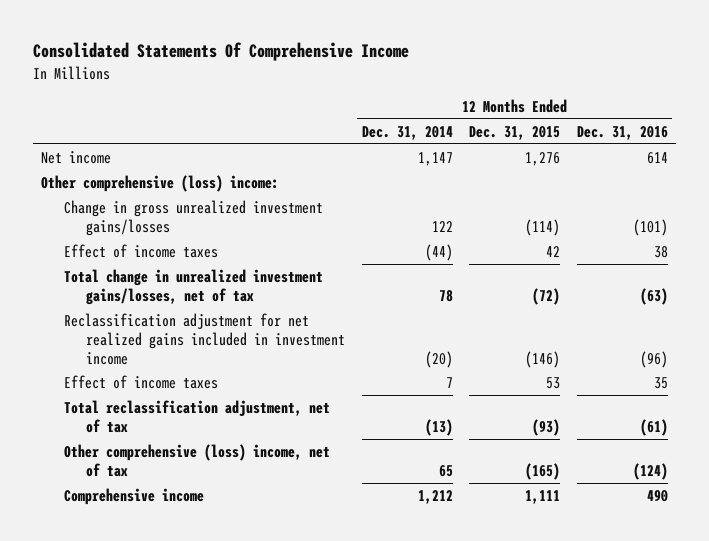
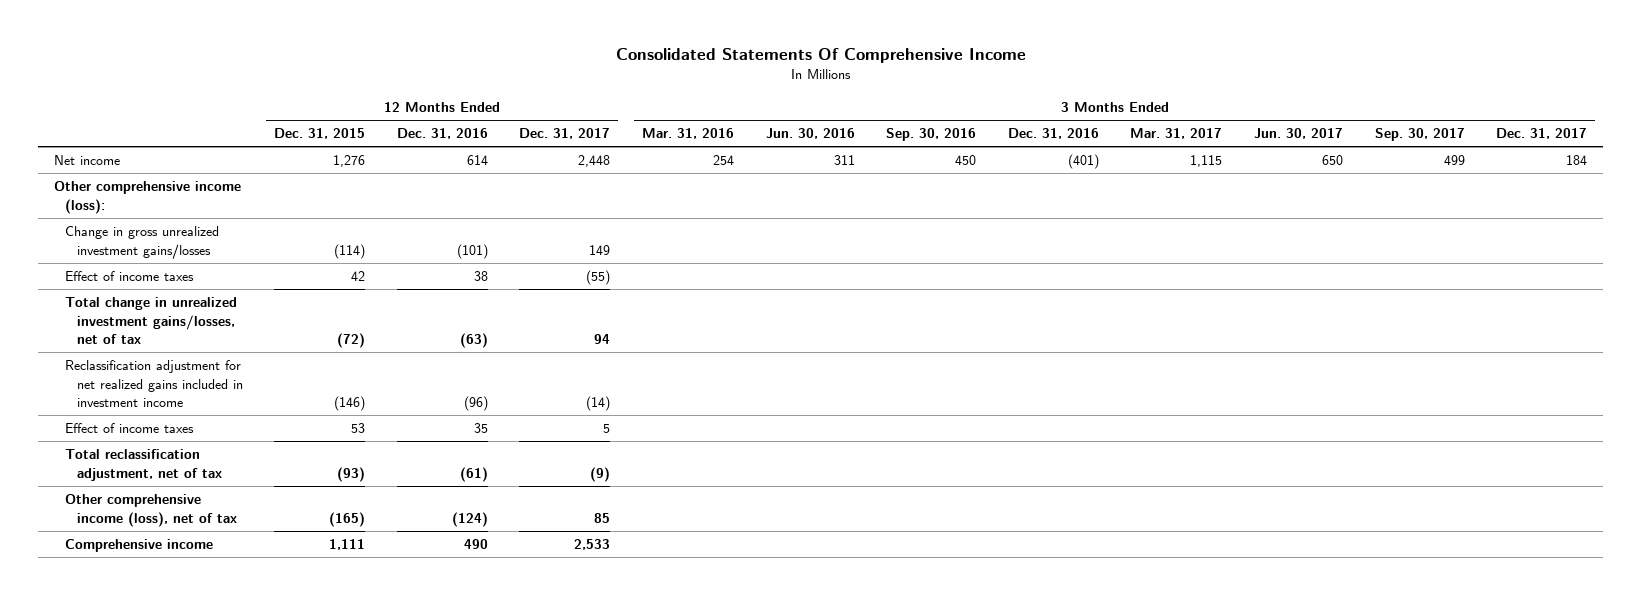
- | 12 Months Ended Dec. 31, 2014 | 12 Months Ended Dec. 31, 2015 | 12 Months Ended Dec. 31, 2016
+ | 12 Months Ended Dec. 31, 2015 | 12 Months Ended Dec. 31, 2016 | 12 Months Ended Dec. 31, 2017 | 3 Months Ended Mar. 31, 2016 | 3 Months Ended Jun. 30, 2016 | 3 Months Ended Sep. 30, 2016 | 3 Months Ended Dec. 31, 2016 | 3 Months Ended Mar. 31, 2017 | 3 Months Ended Jun. 30, 2017 | 3 Months Ended Sep. 30, 2017 | 3 Months Ended Dec. 31, 2017
- Other comprehensive (loss) income:
+ Other comprehensive income (loss):
- Other comprehensive (loss) income, net of tax | 65 | (165) | (124)
+ Other comprehensive income (loss), net of tax | (165) | (124) | 85 | | | | | | | |

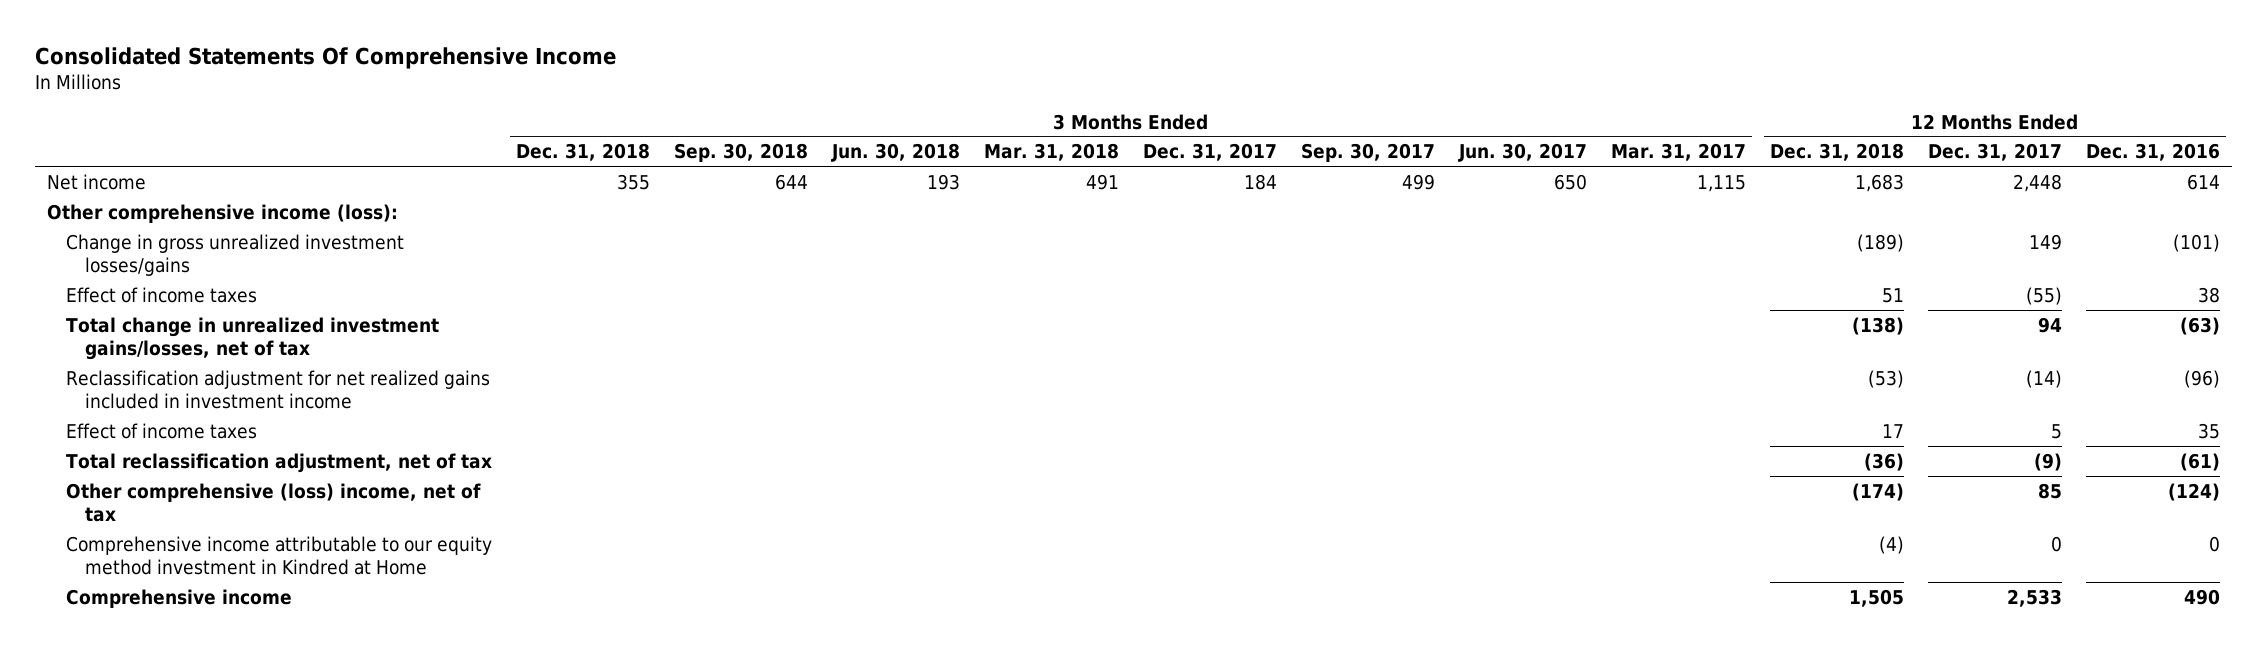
- | 12 Months Ended Dec. 31, 2015 | 12 Months Ended Dec. 31, 2016 | 12 Months Ended Dec. 31, 2017 | 3 Months Ended Mar. 31, 2016 | 3 Months Ended Jun. 30, 2016 | 3 Months Ended Sep. 30, 2016 | 3 Months Ended Dec. 31, 2016 | 3 Months Ended Mar. 31, 2017 | 3 Months Ended Jun. 30, 2017 | 3 Months Ended Sep. 30, 2017 | 3 Months Ended Dec. 31, 2017
+ | 3 Months Ended Dec. 31, 2018 | 3 Months Ended Sep. 30, 2018 | 3 Months Ended Jun. 30, 2018 | 3 Months Ended Mar. 31, 2018 | 3 Months Ended Dec. 31, 2017 | 3 Months Ended Sep. 30, 2017 | 3 Months Ended Jun. 30, 2017 | 3 Months Ended Mar. 31, 2017 | 12 Months Ended Dec. 31, 2018 | 12 Months Ended Dec. 31, 2017 | 12 Months Ended Dec. 31, 2016
- Change in gross unrealized investment gains/losses | (114) | (101) | 149 | | | | | | | |
+ Change in gross unrealized investment losses/gains | | | | | | | | | (189) | 149 | (101)
- Other comprehensive income (loss), net of tax | (165) | (124) | 85 | | | | | | | |
+ Other comprehensive (loss) income, net of tax | | | | | | | | | (174) | 85 | (124)
+ Comprehensive income attributable to our equity method investment in Kindred at Home | | | | | | | | | (4) | 0 | 0

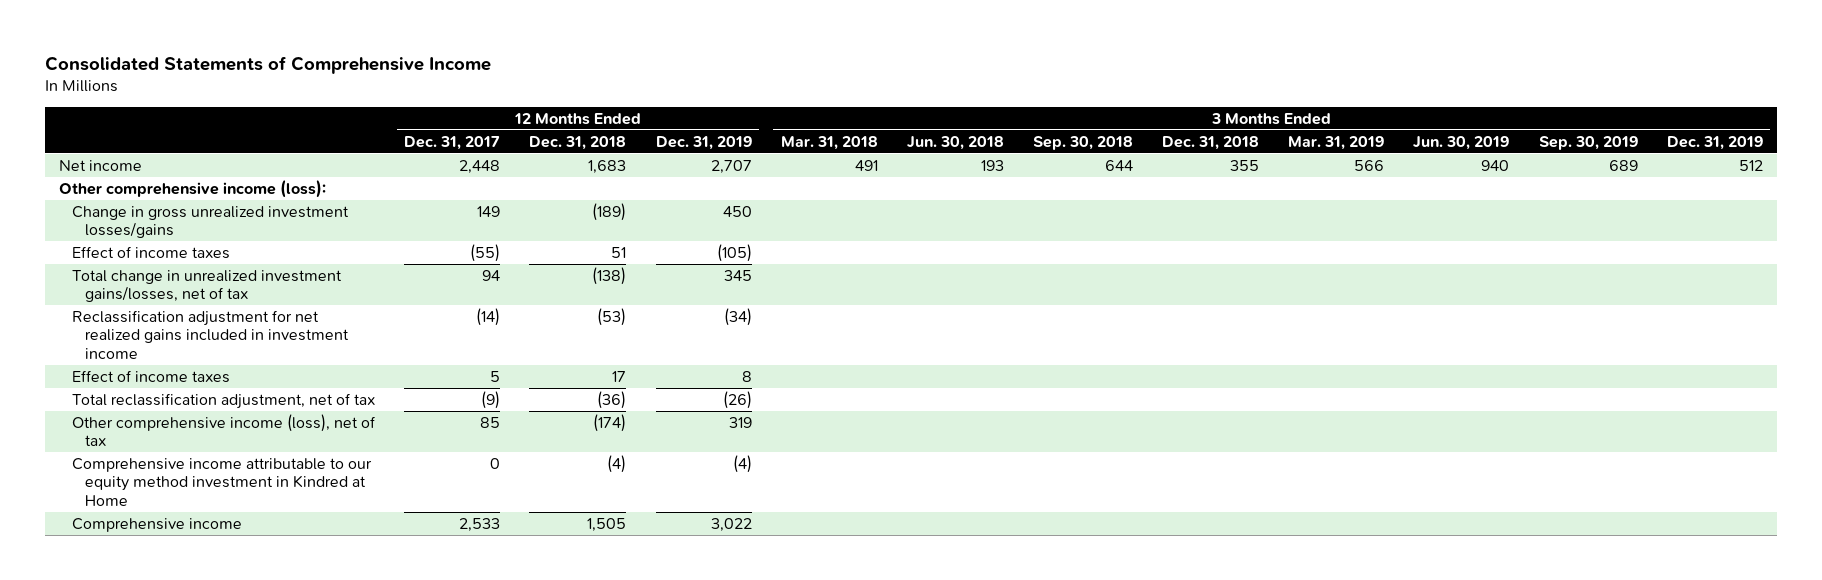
- Consolidated Statements Of Comprehensive Income
+ Consolidated Statements of Comprehensive Income
- | 3 Months Ended Dec. 31, 2018 | 3 Months Ended Sep. 30, 2018 | 3 Months Ended Jun. 30, 2018 | 3 Months Ended Mar. 31, 2018 | 3 Months Ended Dec. 31, 2017 | 3 Months Ended Sep. 30, 2017 | 3 Months Ended Jun. 30, 2017 | 3 Months Ended Mar. 31, 2017 | 12 Months Ended Dec. 31, 2018 | 12 Months Ended Dec. 31, 2017 | 12 Months Ended Dec. 31, 2016
+ | 12 Months Ended Dec. 31, 2017 | 12 Months Ended Dec. 31, 2018 | 12 Months Ended Dec. 31, 2019 | 3 Months Ended Mar. 31, 2018 | 3 Months Ended Jun. 30, 2018 | 3 Months Ended Sep. 30, 2018 | 3 Months Ended Dec. 31, 2018 | 3 Months Ended Mar. 31, 2019 | 3 Months Ended Jun. 30, 2019 | 3 Months Ended Sep. 30, 2019 | 3 Months Ended Dec. 31, 2019
- Other comprehensive (loss) income, net of tax | | | | | | | | | (174) | 85 | (124)
+ Other comprehensive income (loss), net of tax | 85 | (174) | 319 | | | | | | | |

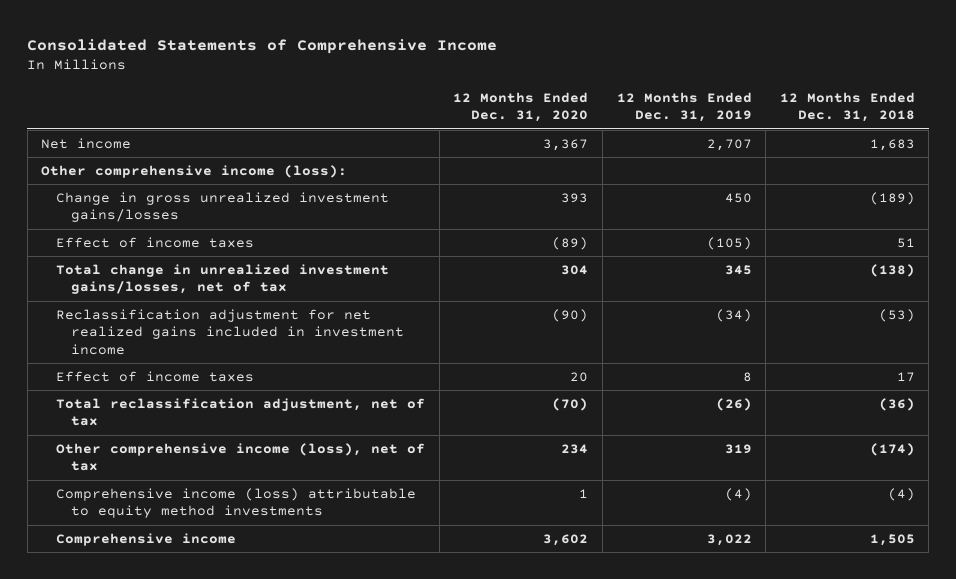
- | 12 Months Ended Dec. 31, 2017 | 12 Months Ended Dec. 31, 2018 | 12 Months Ended Dec. 31, 2019 | 3 Months Ended Mar. 31, 2018 | 3 Months Ended Jun. 30, 2018 | 3 Months Ended Sep. 30, 2018 | 3 Months Ended Dec. 31, 2018 | 3 Months Ended Mar. 31, 2019 | 3 Months Ended Jun. 30, 2019 | 3 Months Ended Sep. 30, 2019 | 3 Months Ended Dec. 31, 2019
+ | 12 Months Ended Dec. 31, 2020 | 12 Months Ended Dec. 31, 2019 | 12 Months Ended Dec. 31, 2018
- Change in gross unrealized investment losses/gains | 149 | (189) | 450 | | | | | | | |
+ Change in gross unrealized investment gains/losses | 393 | 450 | (189)
- Comprehensive income attributable to our equity method investment in Kindred at Home | 0 | (4) | (4) | | | | | | | |
+ Comprehensive income (loss) attributable to equity method investments | 1 | (4) | (4)

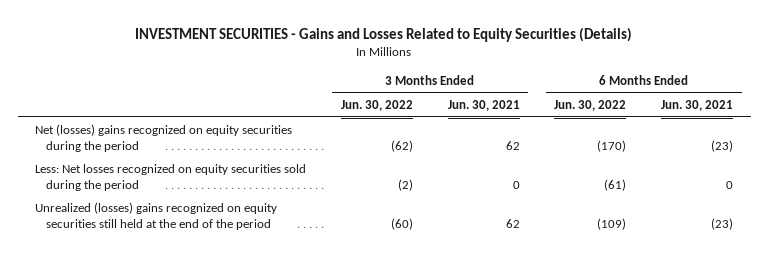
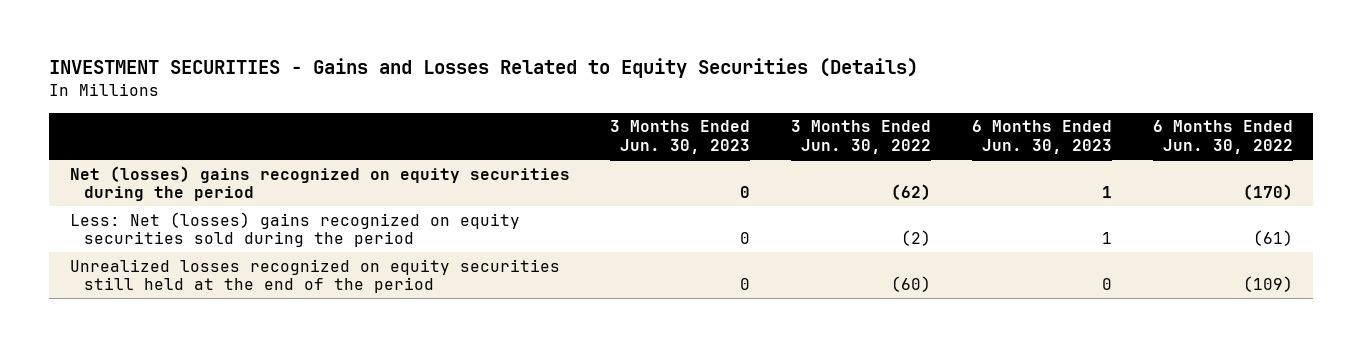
- | 3 Months Ended Jun. 30, 2022 | 3 Months Ended Jun. 30, 2021 | 6 Months Ended Jun. 30, 2022 | 6 Months Ended Jun. 30, 2021
+ | 3 Months Ended Jun. 30, 2023 | 3 Months Ended Jun. 30, 2022 | 6 Months Ended Jun. 30, 2023 | 6 Months Ended Jun. 30, 2022
- Less: Net losses recognized on equity securities sold during the period | (2) | 0 | (61) | 0
- Unrealized (losses) gains recognized on equity securities still held at the end of the period | (60) | 62 | (109) | (23)
+ Less: Net (losses) gains recognized on equity securities sold during the period | 0 | (2) | 1 | (61)
+ Unrealized losses recognized on equity securities still held at the end of the period | 0 | (60) | 0 | (109)

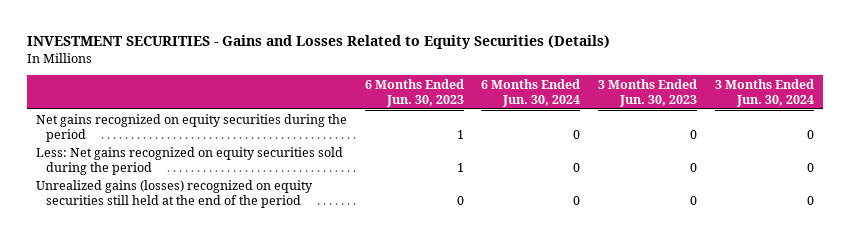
- | 3 Months Ended Jun. 30, 2023 | 3 Months Ended Jun. 30, 2022 | 6 Months Ended Jun. 30, 2023 | 6 Months Ended Jun. 30, 2022
+ | 6 Months Ended Jun. 30, 2023 | 6 Months Ended Jun. 30, 2024 | 3 Months Ended Jun. 30, 2023 | 3 Months Ended Jun. 30, 2024
- Net (losses) gains recognized on equity securities during the period | 0 | (62) | 1 | (170)
- Less: Net (losses) gains recognized on equity securities sold during the period | 0 | (2) | 1 | (61)
- Unrealized losses recognized on equity securities still held at the end of the period | 0 | (60) | 0 | (109)
+ Net gains recognized on equity securities during the period | 1 | 0 | 0 | 0
+ Less: Net gains recognized on equity securities sold during the period | 1 | 0 | 0 | 0
+ Unrealized gains (losses) recognized on equity securities still held at the end of the period | 0 | 0 | 0 | 0

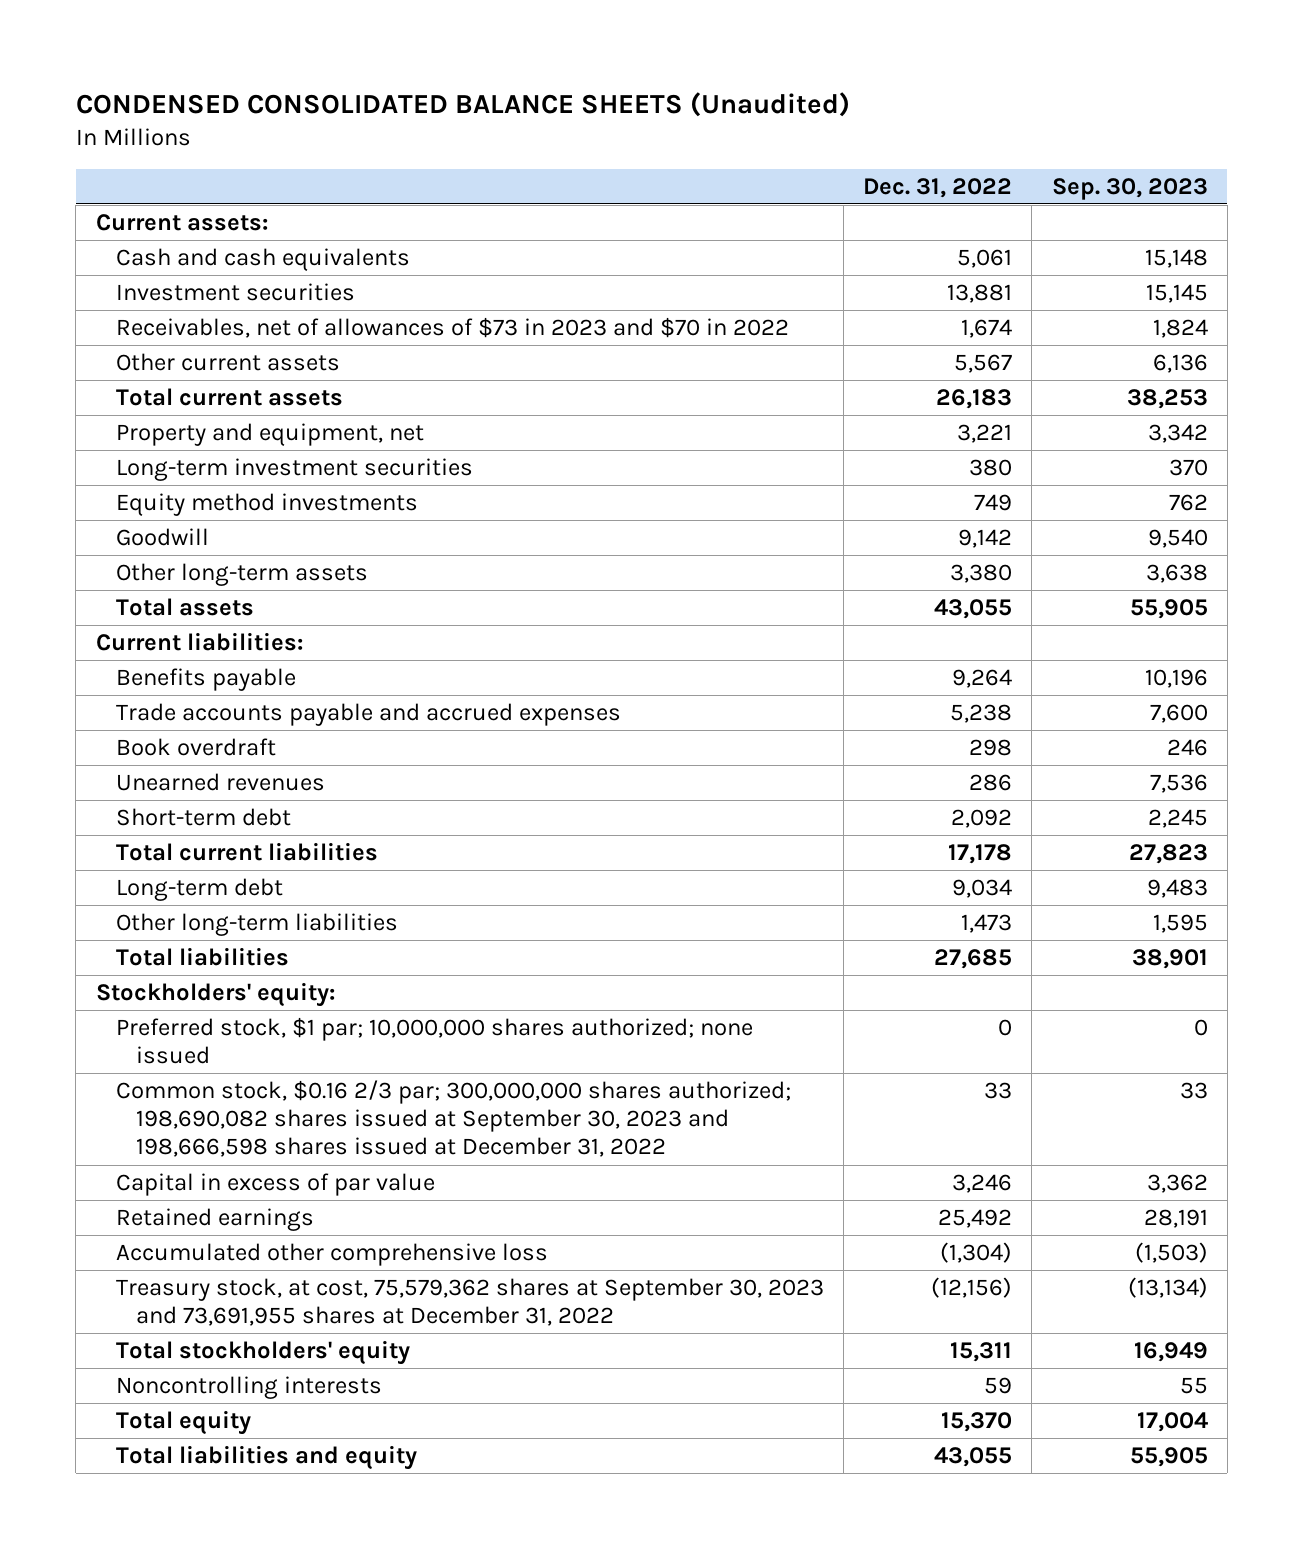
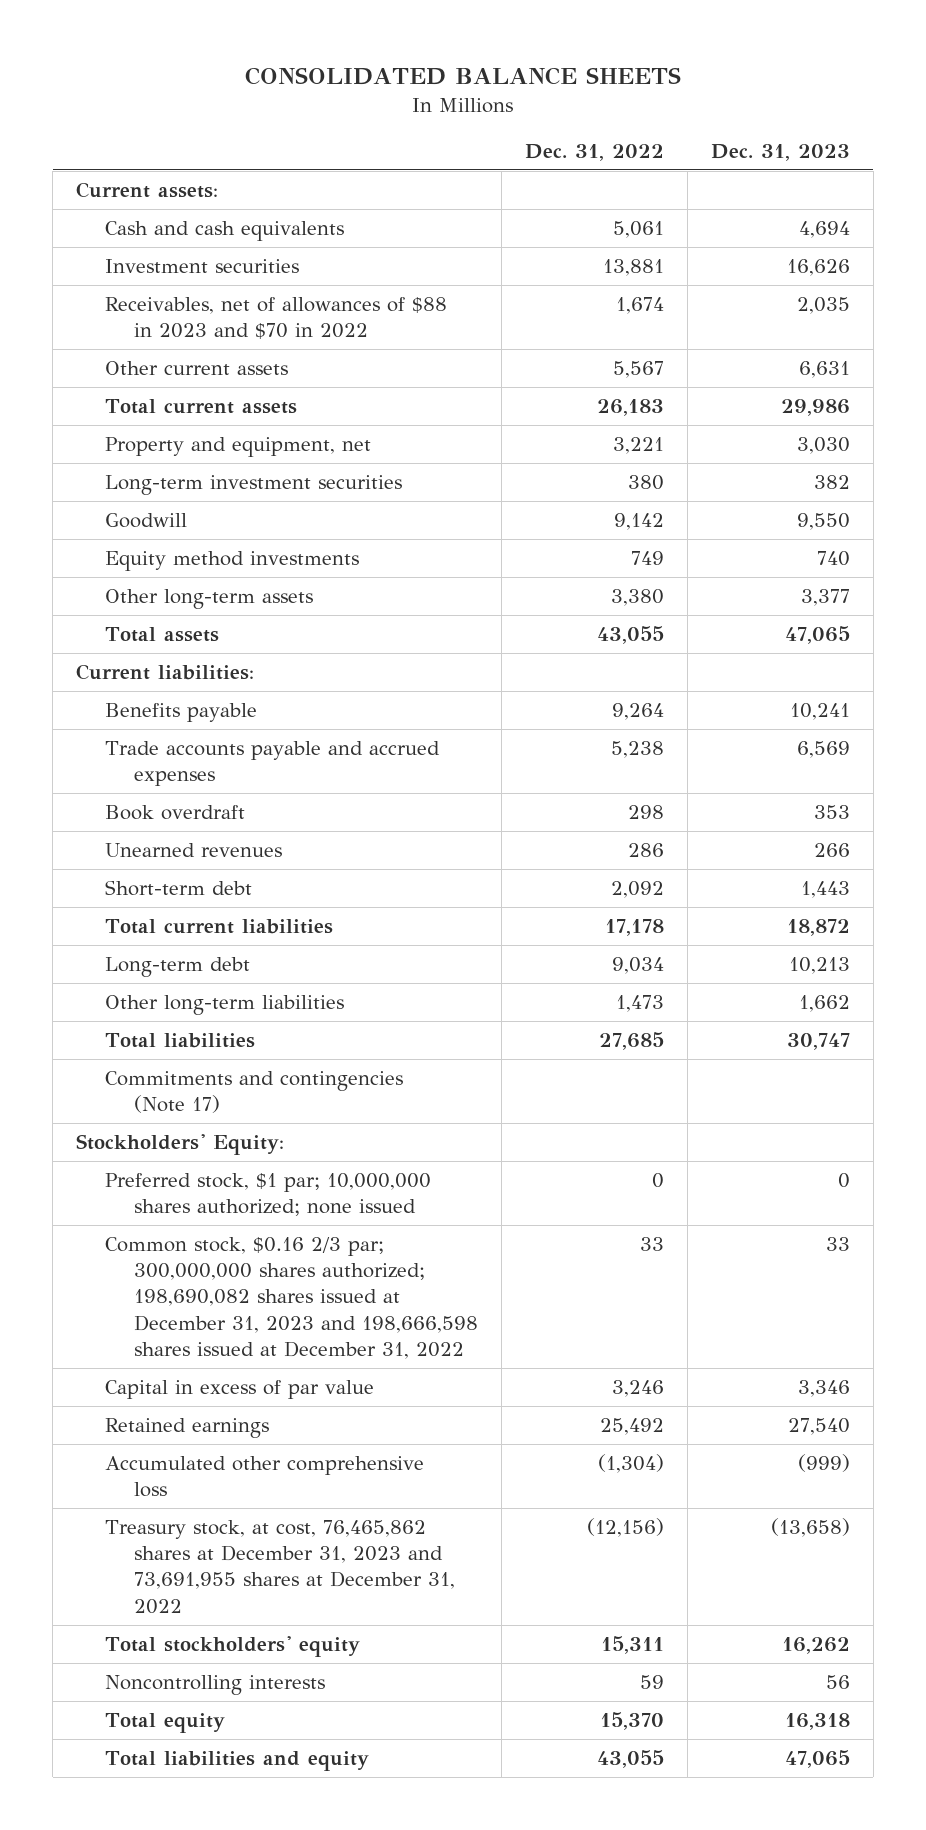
- CONDENSED CONSOLIDATED BALANCE SHEETS (Unaudited)
+ CONSOLIDATED BALANCE SHEETS
- | Dec. 31, 2022 | Sep. 30, 2023
+ | Dec. 31, 2022 | Dec. 31, 2023
- Receivables, net of allowances of $73 in 2023 and $70 in 2022 | 1,674 | 1,824
+ Receivables, net of allowances of $88 in 2023 and $70 in 2022 | 1,674 | 2,035
moved down: Equity method investments | 749 | 740
- Stockholders' equity:
+ Commitments and contingencies (Note 17)
+ Stockholders' Equity:
- Common stock, $0.16 2/3 par; 300,000,000 shares authorized; 198,690,082 shares issued at September 30, 2023 and 198,666,598 shares issued at December 31, 2022 | 33 | 33
+ Common stock, $0.16 2/3 par; 300,000,000 shares authorized; 198,690,082 shares issued at December 31, 2023 and 198,666,598 shares issued at December 31, 2022 | 33 | 33
- Treasury stock, at cost, 75,579,362 shares at September 30, 2023 and 73,691,955 shares at December 31, 2022 | (12,156) | (13,134)
+ Treasury stock, at cost, 76,465,862 shares at December 31, 2023 and 73,691,955 shares at December 31, 2022 | (12,156) | (13,658)

